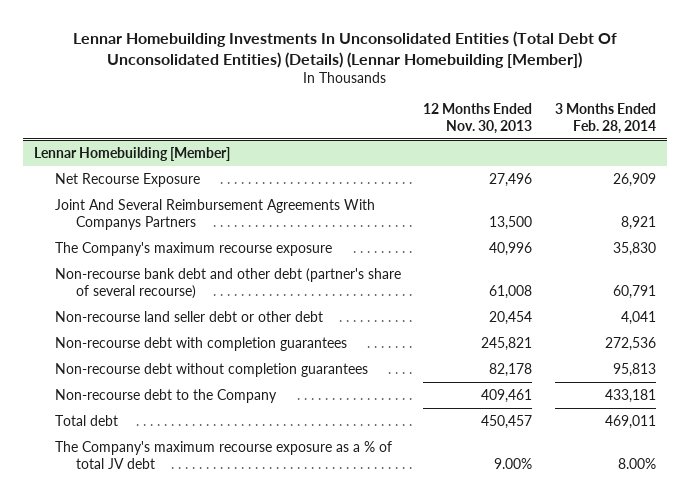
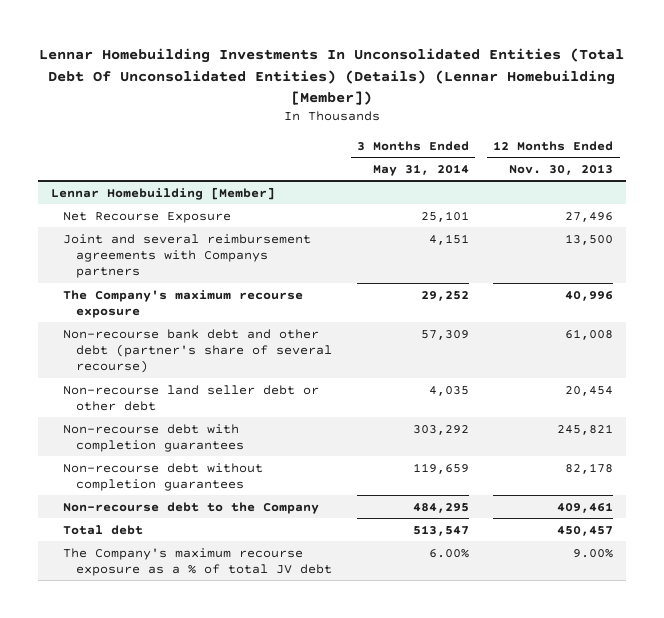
- | 12 Months Ended Nov. 30, 2013 | 3 Months Ended Feb. 28, 2014
+ | 3 Months Ended May 31, 2014 | 12 Months Ended Nov. 30, 2013
@ Lennar Homebuilding [Member]
- Joint And Several Reimbursement Agreements With Companys Partners | 13,500 | 8,921
+ Joint and several reimbursement agreements with Companys partners | 4,151 | 13,500

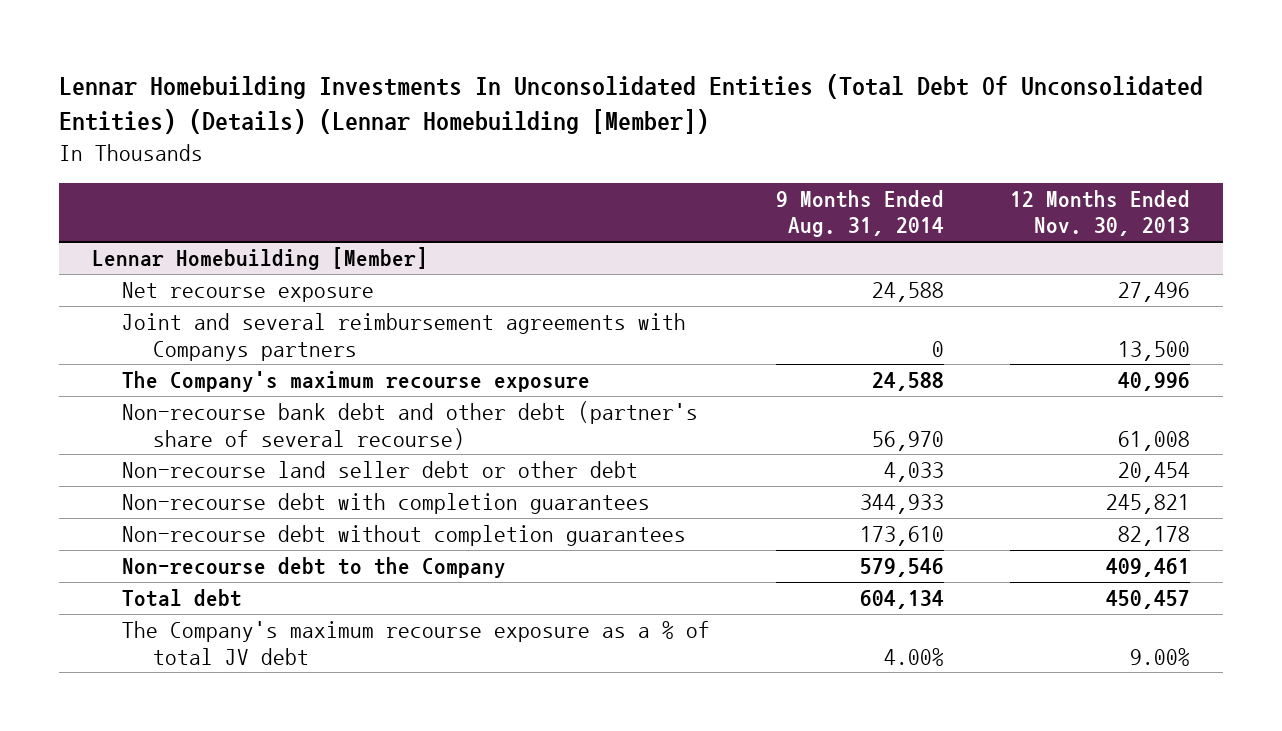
- | 3 Months Ended May 31, 2014 | 12 Months Ended Nov. 30, 2013
+ | 9 Months Ended Aug. 31, 2014 | 12 Months Ended Nov. 30, 2013
@ Lennar Homebuilding [Member]
- Net Recourse Exposure | 25,101 | 27,496
+ Net recourse exposure | 24,588 | 27,496

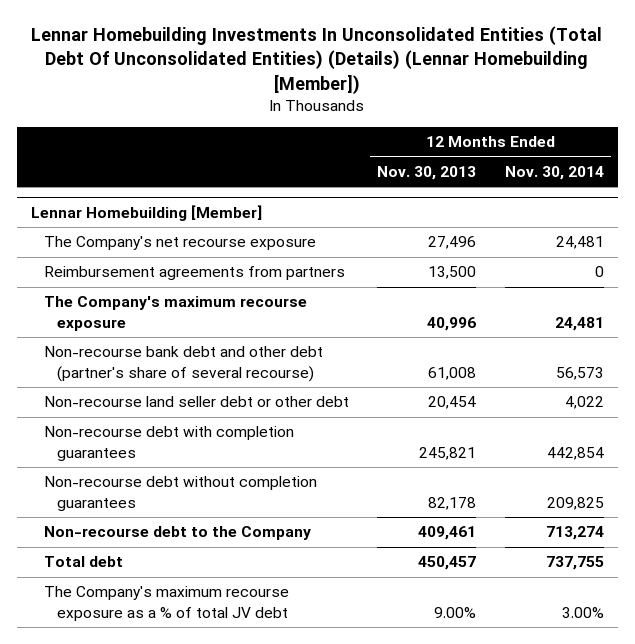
- | 9 Months Ended Aug. 31, 2014 | 12 Months Ended Nov. 30, 2013
+ | 12 Months Ended Nov. 30, 2013 | 12 Months Ended Nov. 30, 2014
@ Lennar Homebuilding [Member]
- Net recourse exposure | 24,588 | 27,496
- Joint and several reimbursement agreements with Companys partners | 0 | 13,500
+ The Company's net recourse exposure | 27,496 | 24,481
+ Reimbursement agreements from partners | 13,500 | 0

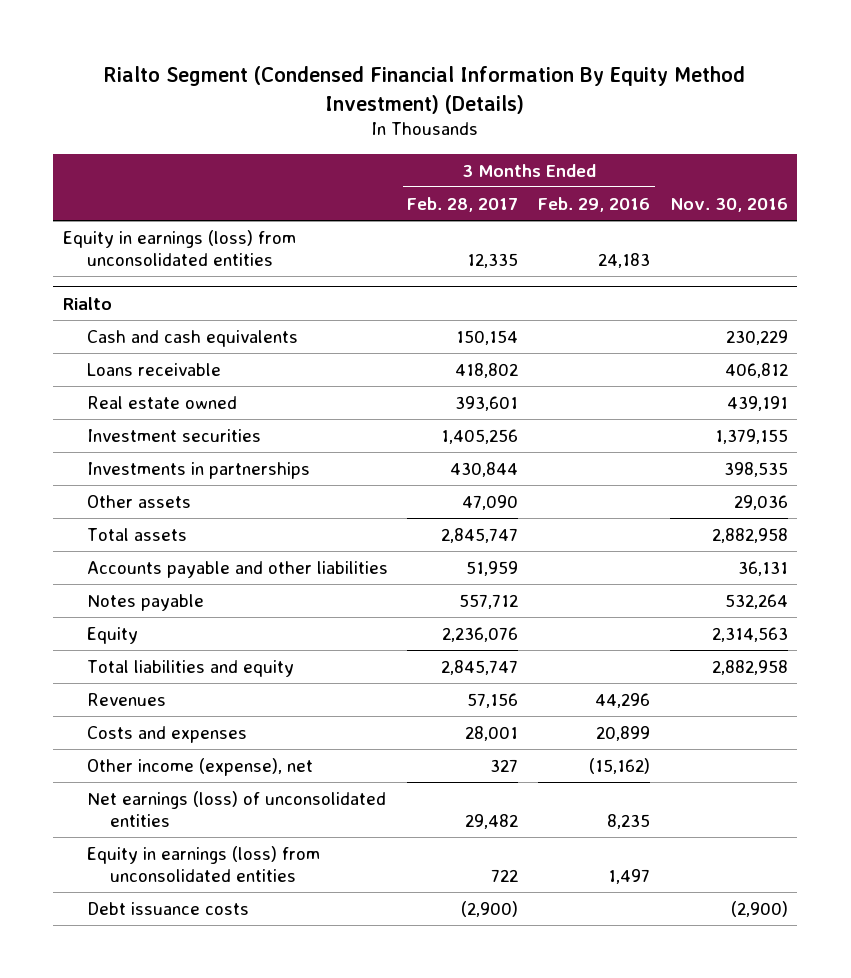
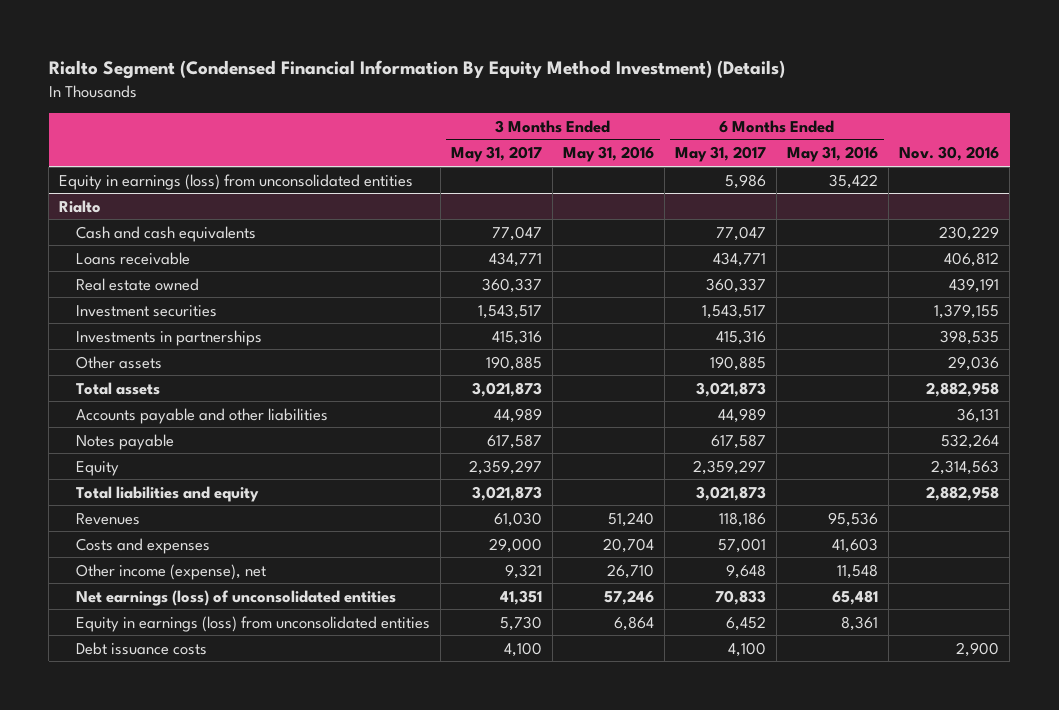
- | 3 Months Ended Feb. 28, 2017 | 3 Months Ended Feb. 29, 2016 | Nov. 30, 2016
+ | 3 Months Ended May 31, 2017 | 3 Months Ended May 31, 2016 | 6 Months Ended May 31, 2017 | 6 Months Ended May 31, 2016 | Nov. 30, 2016
@ Rialto
- Debt issuance costs | (2,900) | | (2,900)
+ Debt issuance costs | 4,100 | | 4,100 | | 2,900

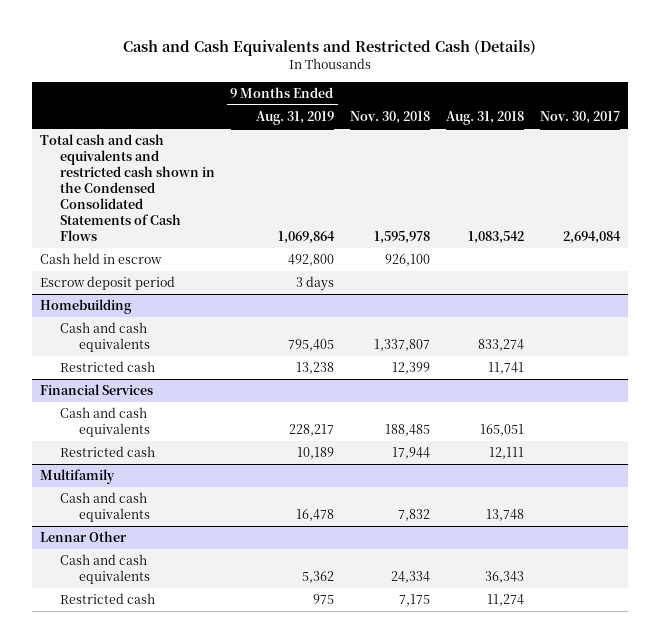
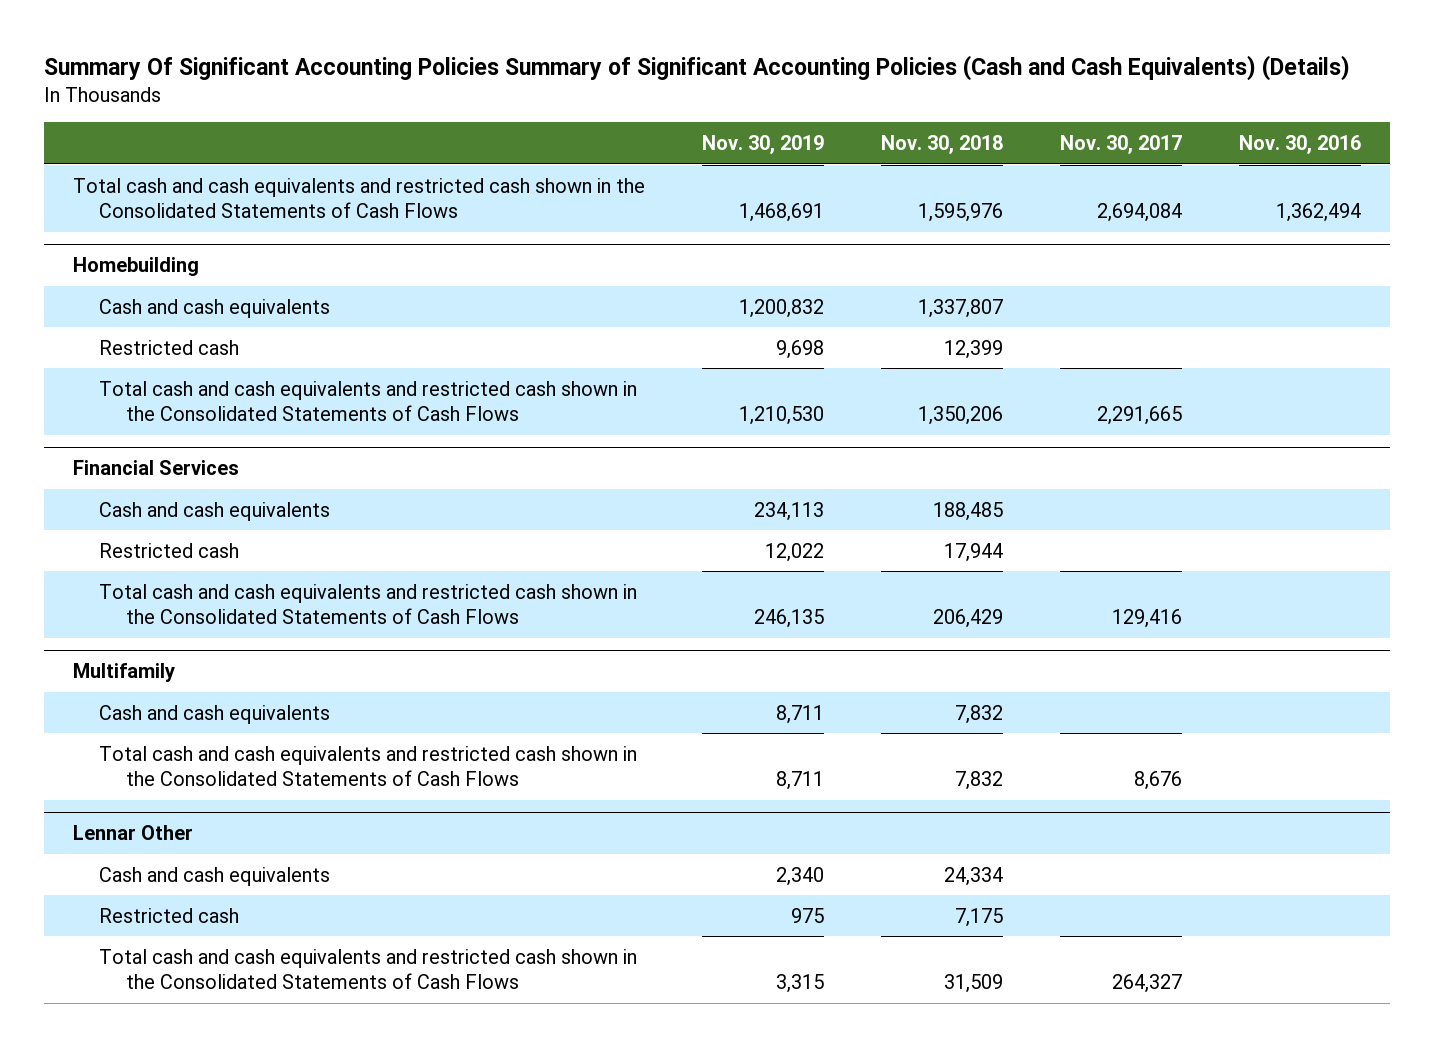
- Cash and Cash Equivalents and Restricted Cash (Details)
+ Summary Of Significant Accounting Policies Summary of Significant Accounting Policies (Cash and Cash Equivalents) (Details)
- | 9 Months Ended Aug. 31, 2019 | Nov. 30, 2018 | Aug. 31, 2018 | Nov. 30, 2017
+ | Nov. 30, 2019 | Nov. 30, 2018 | Nov. 30, 2017 | Nov. 30, 2016
- Total cash and cash equivalents and restricted cash shown in the Condensed Consolidated Statements of Cash Flows | 1,069,864 | 1,595,978 | 1,083,542 | 2,694,084
- Cash held in escrow | 492,800 | 926,100 | |
- Escrow deposit period | 3 days | | |
+ Total cash and cash equivalents and restricted cash shown in the Consolidated Statements of Cash Flows | 1,468,691 | 1,595,976 | 2,694,084 | 1,362,494
@ Homebuilding
+ Total cash and cash equivalents and restricted cash shown in the Consolidated Statements of Cash Flows | 1,210,530 | 1,350,206 | 2,291,665 |
@ Financial Services
+ Total cash and cash equivalents and restricted cash shown in the Consolidated Statements of Cash Flows | 246,135 | 206,429 | 129,416 |
@ Multifamily
+ Total cash and cash equivalents and restricted cash shown in the Consolidated Statements of Cash Flows | 8,711 | 7,832 | 8,676 |
@ Lennar Other
+ Total cash and cash equivalents and restricted cash shown in the Consolidated Statements of Cash Flows | 3,315 | 31,509 | 264,327 |

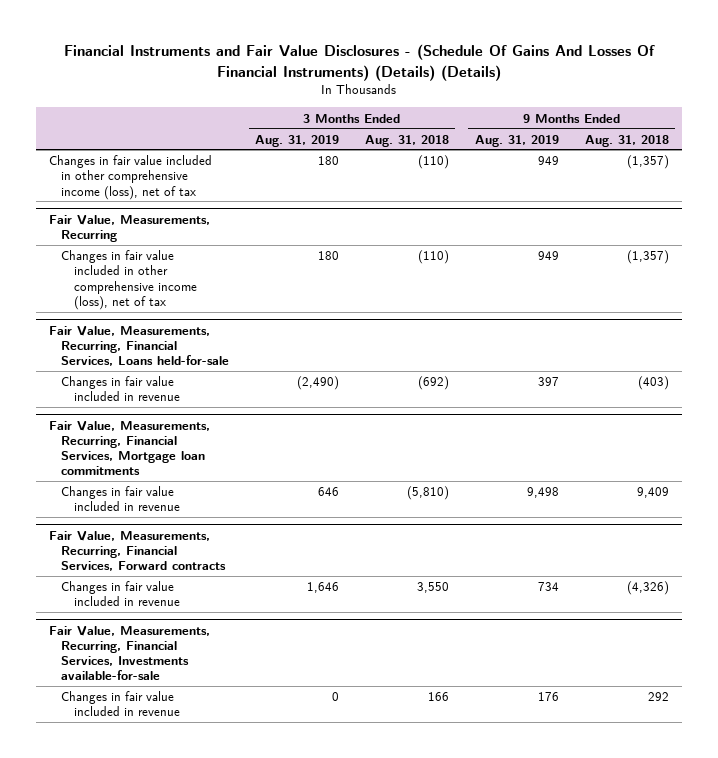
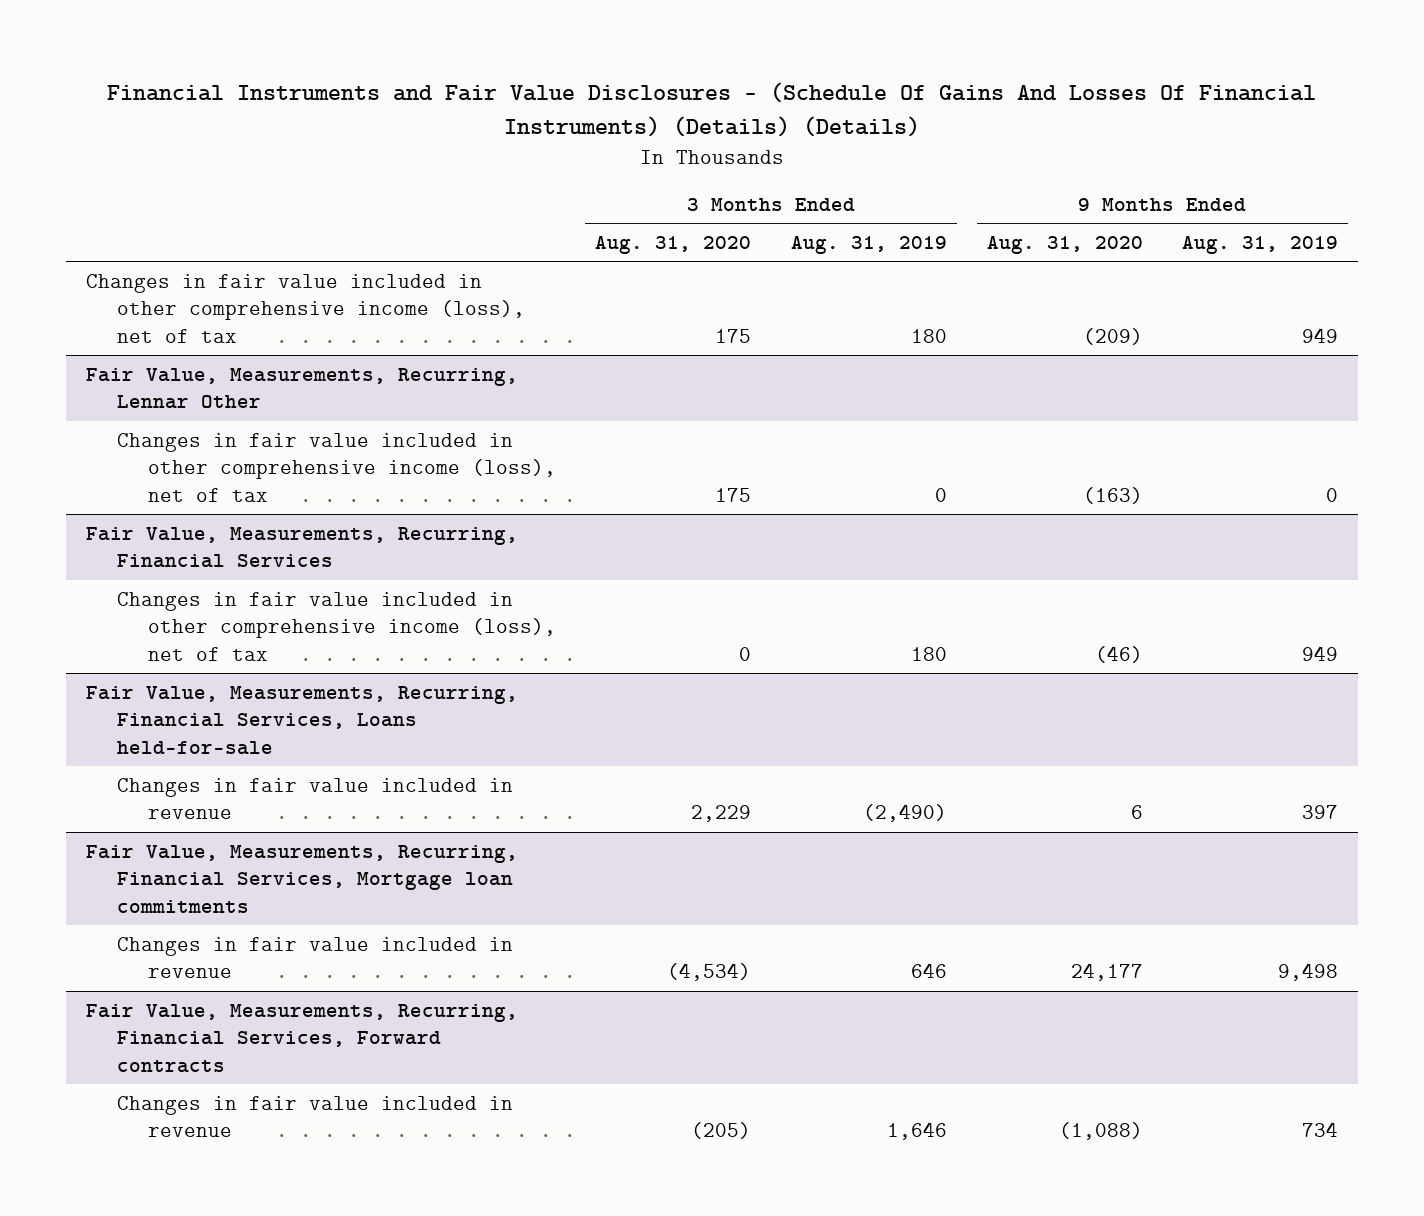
- | 3 Months Ended Aug. 31, 2019 | 3 Months Ended Aug. 31, 2018 | 9 Months Ended Aug. 31, 2019 | 9 Months Ended Aug. 31, 2018
+ | 3 Months Ended Aug. 31, 2020 | 3 Months Ended Aug. 31, 2019 | 9 Months Ended Aug. 31, 2020 | 9 Months Ended Aug. 31, 2019
- Fair Value, Measurements, Recurring
+ Fair Value, Measurements, Recurring, Lennar Other
+ Changes in fair value included in other comprehensive income (loss), net of tax | 175 | 0 | (163) | 0
+ Fair Value, Measurements, Recurring, Financial Services
- Fair Value, Measurements, Recurring, Financial Services, Investments available-for-sale
- Changes in fair value included in revenue | 0 | 166 | 176 | 292

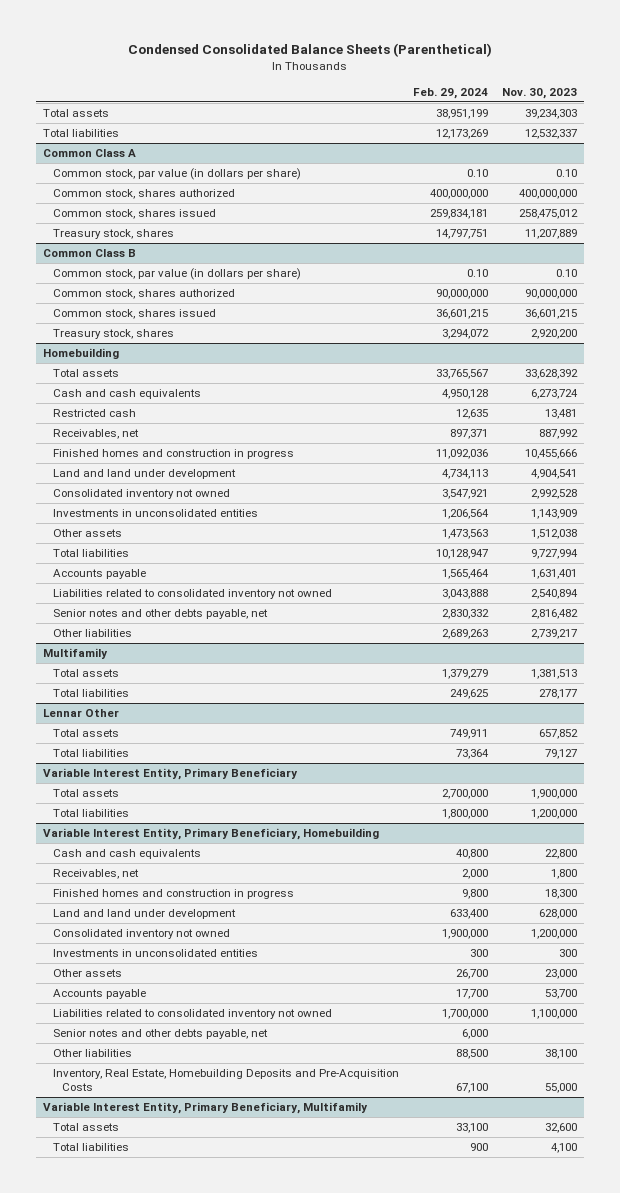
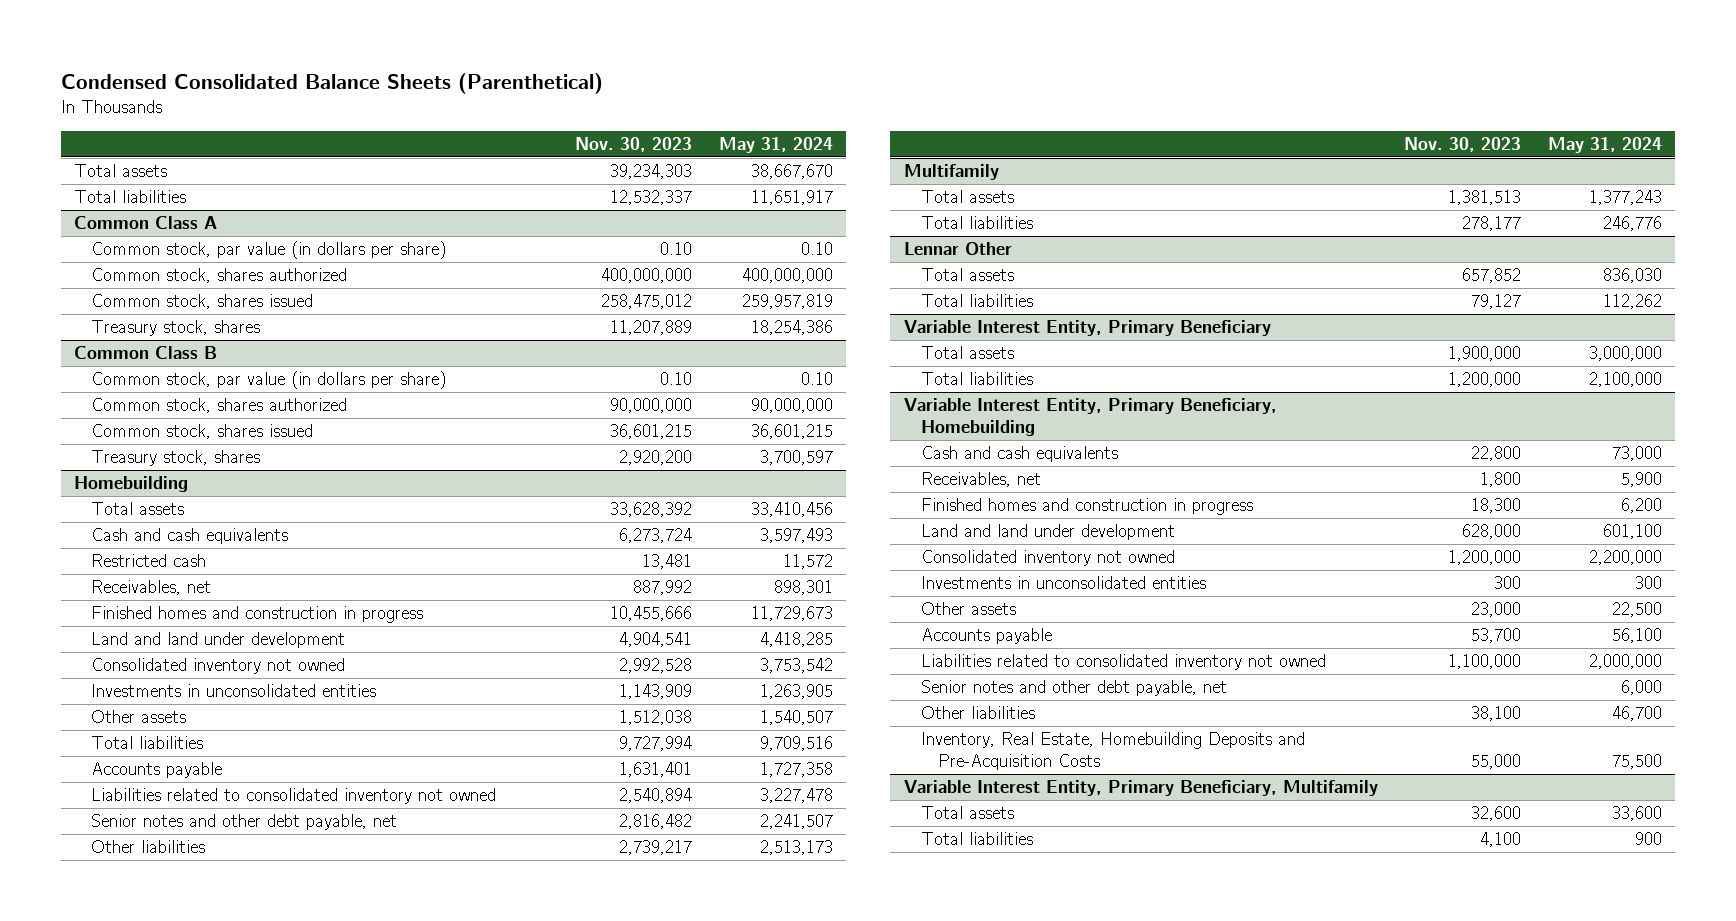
- | Feb. 29, 2024 | Nov. 30, 2023
+ | Nov. 30, 2023 | May 31, 2024
@ Homebuilding
- Senior notes and other debts payable, net | 2,830,332 | 2,816,482
+ Senior notes and other debt payable, net | 2,816,482 | 2,241,507
@ Variable Interest Entity, Primary Beneficiary, Homebuilding
- Senior notes and other debts payable, net | 6,000 |
+ Senior notes and other debt payable, net | | 6,000

